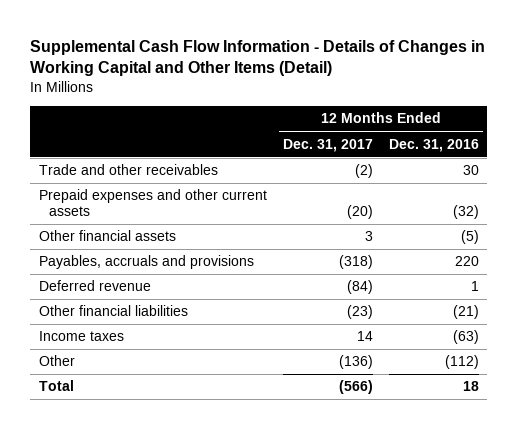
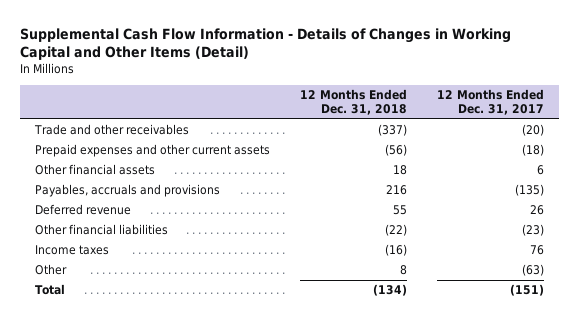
- | 12 Months Ended Dec. 31, 2017 | 12 Months Ended Dec. 31, 2016
+ | 12 Months Ended Dec. 31, 2018 | 12 Months Ended Dec. 31, 2017
- Trade and other receivables | (2) | 30
- Prepaid expenses and other current assets | (20) | (32)
- Other financial assets | 3 | (5)
- Payables, accruals and provisions | (318) | 220
- Deferred revenue | (84) | 1
+ Trade and other receivables | (337) | (20)
+ Prepaid expenses and other current assets | (56) | (18)
+ Other financial assets | 18 | 6
+ Payables, accruals and provisions | 216 | (135)
+ Deferred revenue | 55 | 26
- Income taxes | 14 | (63)
- Other | (136) | (112)
- Total | (566) | 18
+ Income taxes | (16) | 76
+ Other | 8 | (63)
+ Total | (134) | (151)

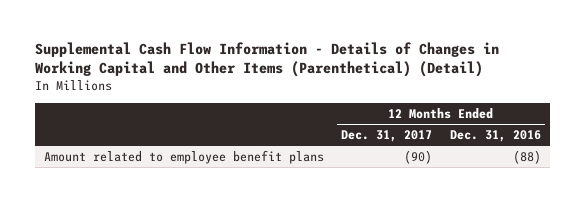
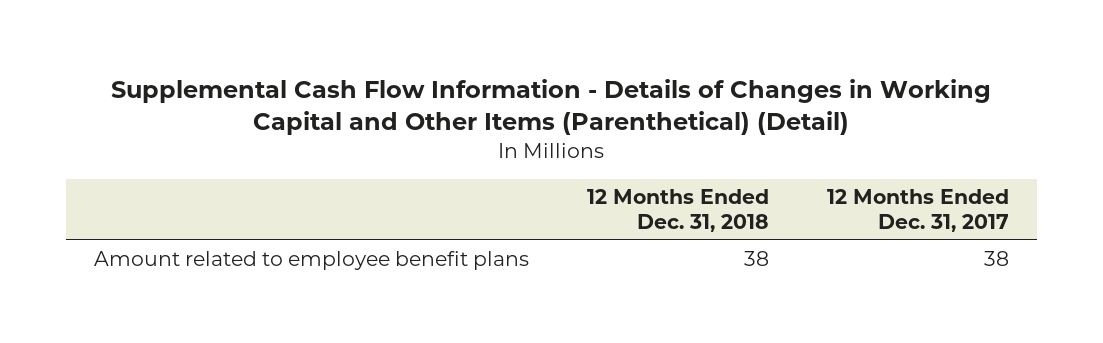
- | 12 Months Ended Dec. 31, 2017 | 12 Months Ended Dec. 31, 2016
+ | 12 Months Ended Dec. 31, 2018 | 12 Months Ended Dec. 31, 2017
- Amount related to employee benefit plans | (90) | (88)
+ Amount related to employee benefit plans | 38 | 38

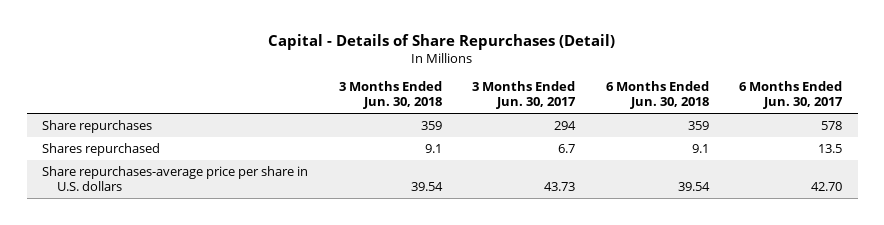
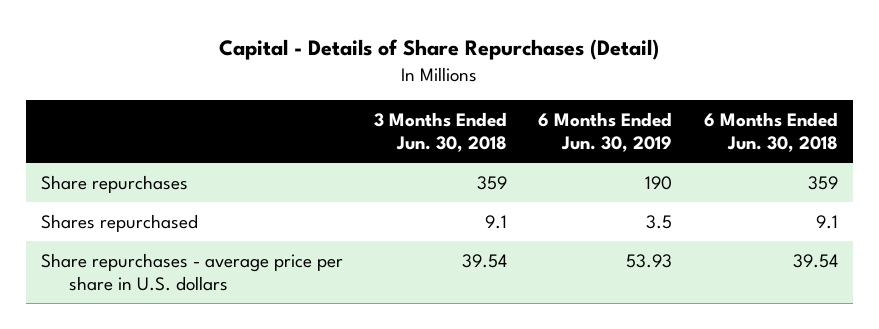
- | 3 Months Ended Jun. 30, 2018 | 3 Months Ended Jun. 30, 2017 | 6 Months Ended Jun. 30, 2018 | 6 Months Ended Jun. 30, 2017
+ | 3 Months Ended Jun. 30, 2018 | 6 Months Ended Jun. 30, 2019 | 6 Months Ended Jun. 30, 2018
- Share repurchases-average price per share in U.S. dollars | 39.54 | 43.73 | 39.54 | 42.70
+ Share repurchases - average price per share in U.S. dollars | 39.54 | 53.93 | 39.54

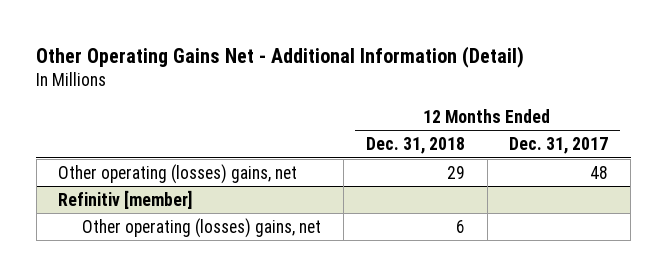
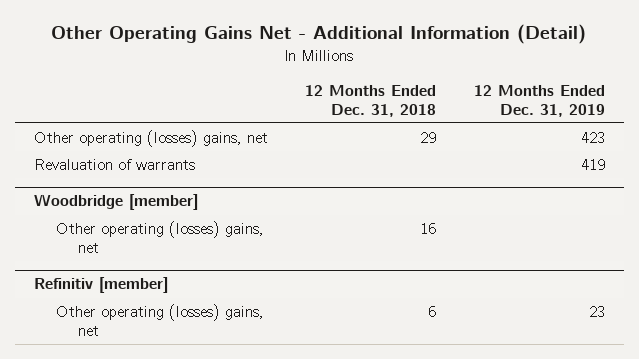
- | 12 Months Ended Dec. 31, 2018 | 12 Months Ended Dec. 31, 2017
+ | 12 Months Ended Dec. 31, 2018 | 12 Months Ended Dec. 31, 2019
+ Revaluation of warrants | | 419
+ Woodbridge [member]
+ Other operating (losses) gains, net | 16 |

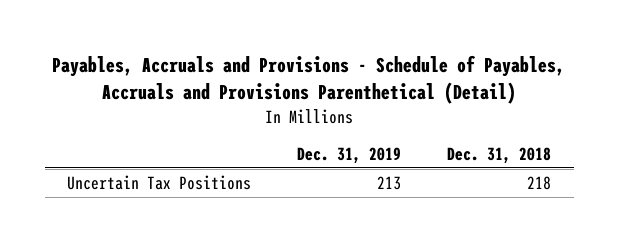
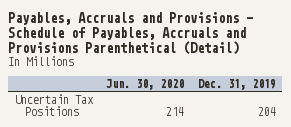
- | Dec. 31, 2019 | Dec. 31, 2018
+ | Jun. 30, 2020 | Dec. 31, 2019
- Uncertain Tax Positions | 213 | 218
+ Uncertain Tax Positions | 214 | 204

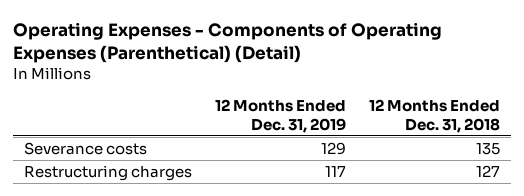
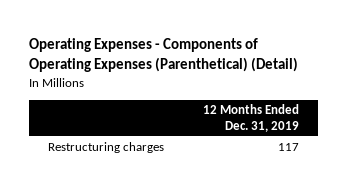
- | 12 Months Ended Dec. 31, 2019 | 12 Months Ended Dec. 31, 2018
+ | 12 Months Ended Dec. 31, 2019
- Severance costs | 129 | 135

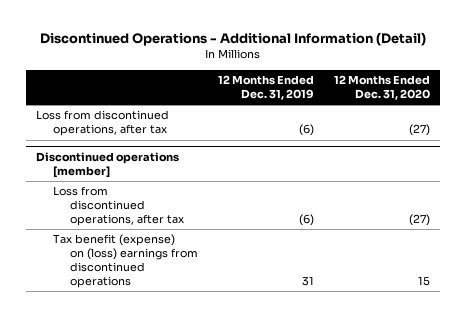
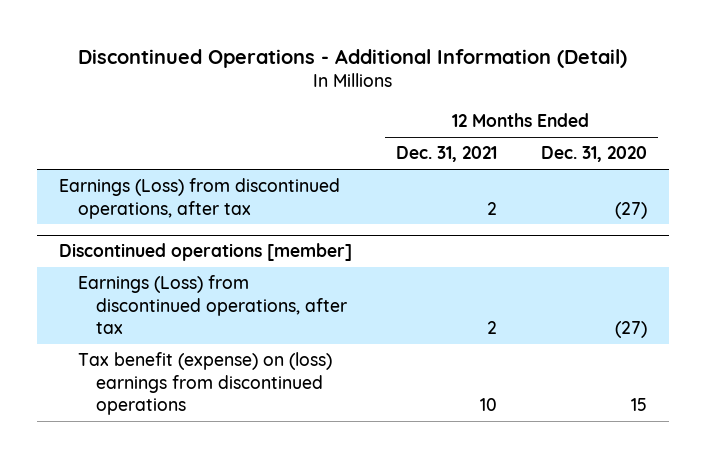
- | 12 Months Ended Dec. 31, 2019 | 12 Months Ended Dec. 31, 2020
+ | 12 Months Ended Dec. 31, 2021 | 12 Months Ended Dec. 31, 2020
- Loss from discontinued operations, after tax | (6) | (27)
+ Earnings (Loss) from discontinued operations, after tax | 2 | (27)
@ Discontinued operations [member]
- Loss from discontinued operations, after tax | (6) | (27)
+ Earnings (Loss) from discontinued operations, after tax | 2 | (27)

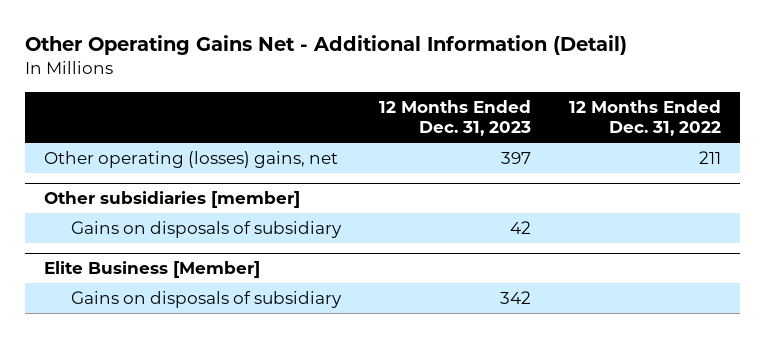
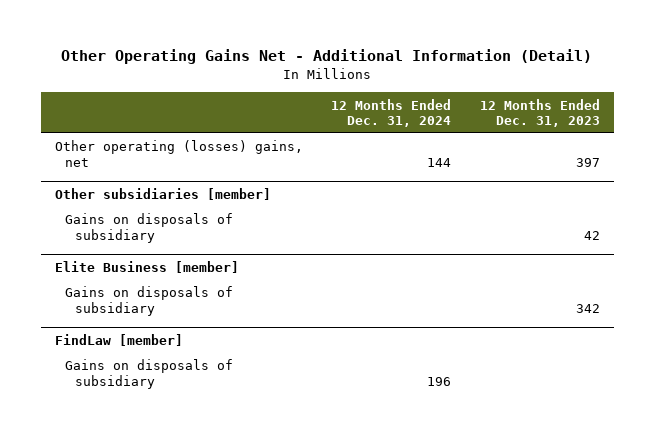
- | 12 Months Ended Dec. 31, 2023 | 12 Months Ended Dec. 31, 2022
+ | 12 Months Ended Dec. 31, 2024 | 12 Months Ended Dec. 31, 2023
- Elite Business [Member]
+ Elite Business [member]
+ FindLaw [member]
+ Gains on disposals of subsidiary | 196 |

